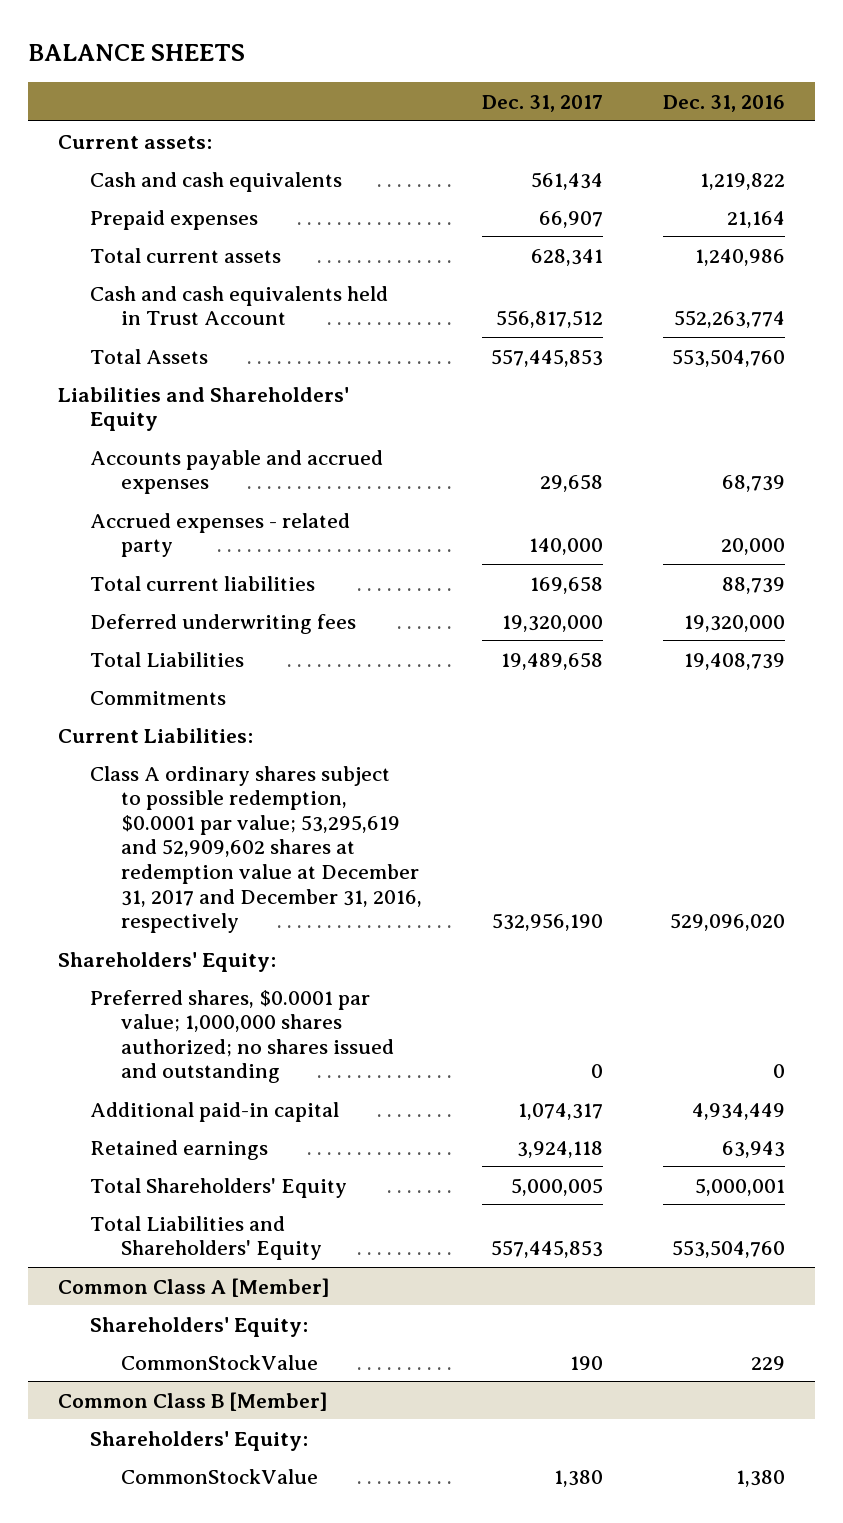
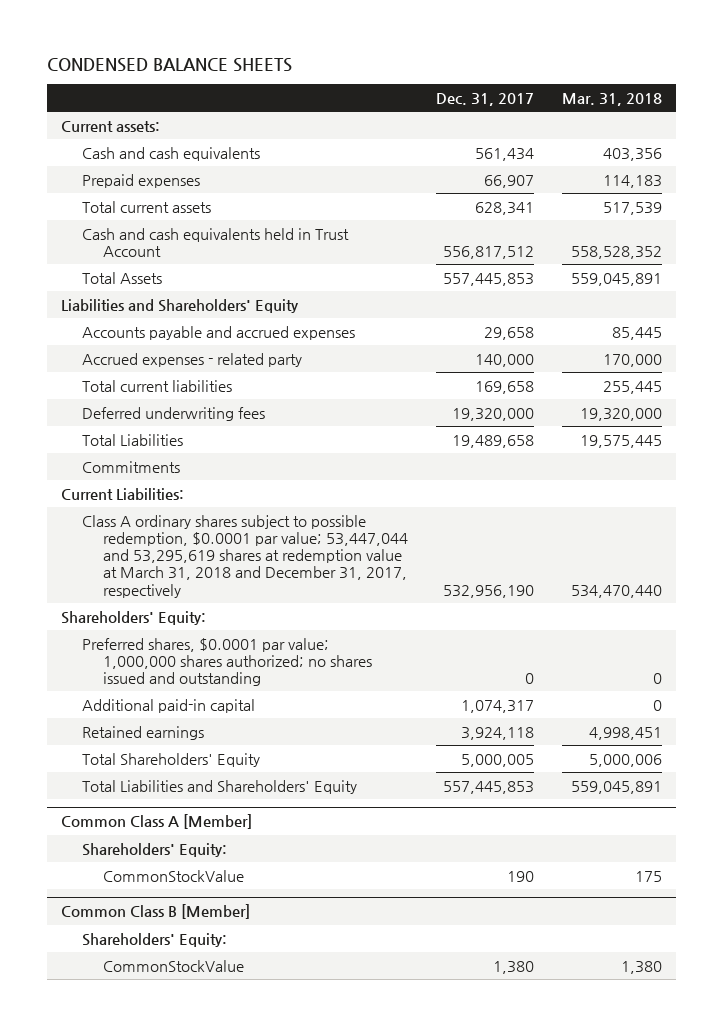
- BALANCE SHEETS
+ CONDENSED BALANCE SHEETS
- | Dec. 31, 2017 | Dec. 31, 2016
+ | Dec. 31, 2017 | Mar. 31, 2018
- Class A ordinary shares subject to possible redemption, $0.0001 par value; 53,295,619 and 52,909,602 shares at redemption value at December 31, 2017 and December 31, 2016, respectively | 532,956,190 | 529,096,020
+ Class A ordinary shares subject to possible redemption, $0.0001 par value; 53,447,044 and 53,295,619 shares at redemption value at March 31, 2018 and December 31, 2017, respectively | 532,956,190 | 534,470,440

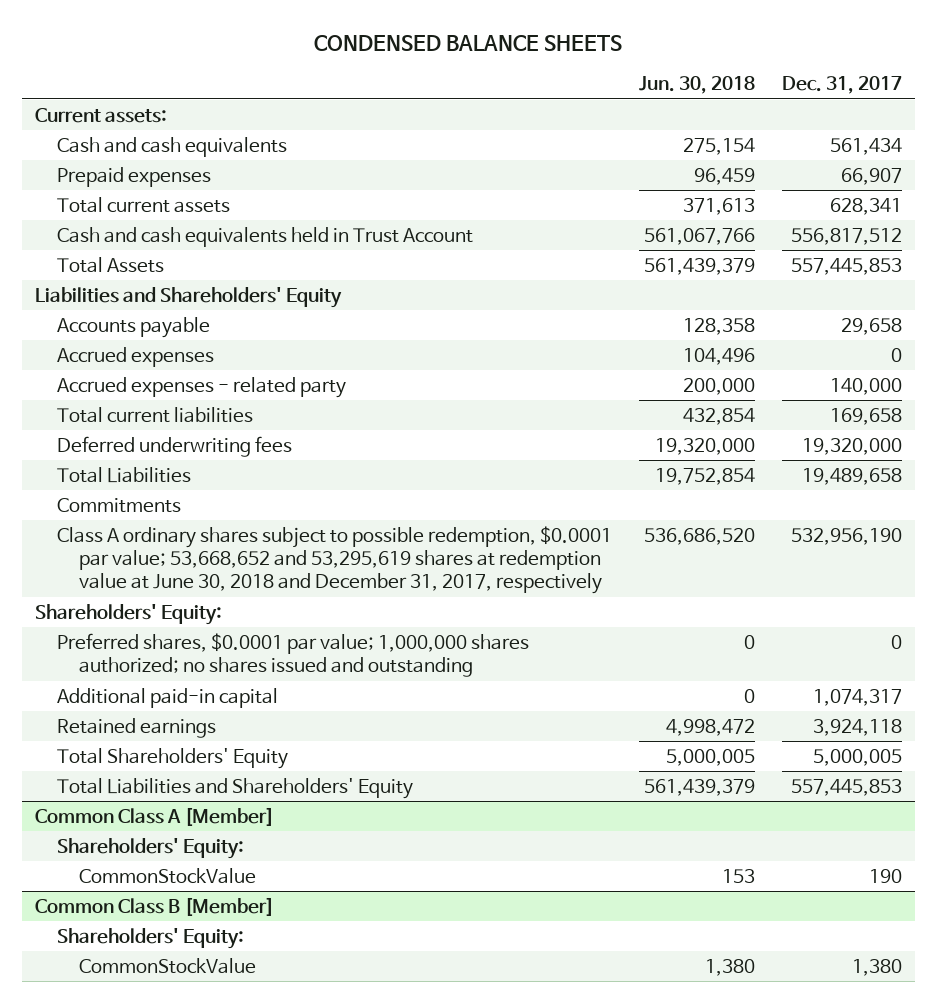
- | Dec. 31, 2017 | Mar. 31, 2018
+ | Jun. 30, 2018 | Dec. 31, 2017
- Accounts payable and accrued expenses | 29,658 | 85,445
+ Accounts payable | 128,358 | 29,658
+ Accrued expenses | 104,496 | 0
- Current Liabilities:
- Class A ordinary shares subject to possible redemption, $0.0001 par value; 53,447,044 and 53,295,619 shares at redemption value at March 31, 2018 and December 31, 2017, respectively | 532,956,190 | 534,470,440
+ Class A ordinary shares subject to possible redemption, $0.0001 par value; 53,668,652 and 53,295,619 shares at redemption value at June 30, 2018 and December 31, 2017, respectively | 536,686,520 | 532,956,190

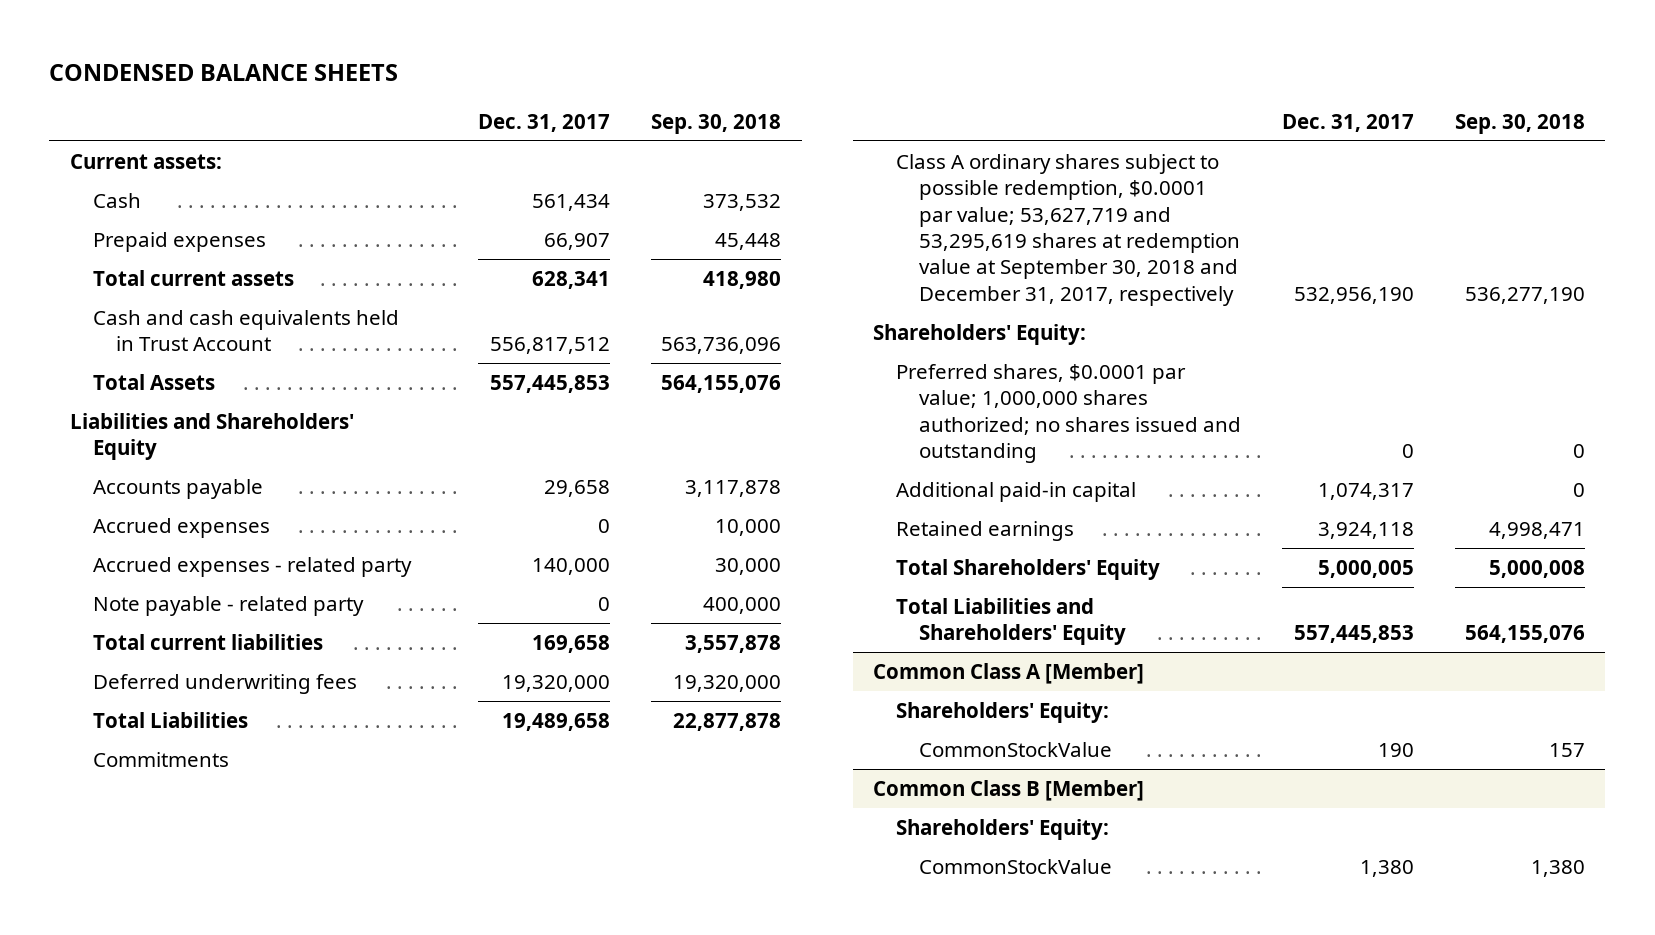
- | Jun. 30, 2018 | Dec. 31, 2017
+ | Dec. 31, 2017 | Sep. 30, 2018
- Cash and cash equivalents | 275,154 | 561,434
+ Cash | 561,434 | 373,532
+ Note payable - related party | 0 | 400,000
- Class A ordinary shares subject to possible redemption, $0.0001 par value; 53,668,652 and 53,295,619 shares at redemption value at June 30, 2018 and December 31, 2017, respectively | 536,686,520 | 532,956,190
+ Class A ordinary shares subject to possible redemption, $0.0001 par value; 53,627,719 and 53,295,619 shares at redemption value at September 30, 2018 and December 31, 2017, respectively | 532,956,190 | 536,277,190

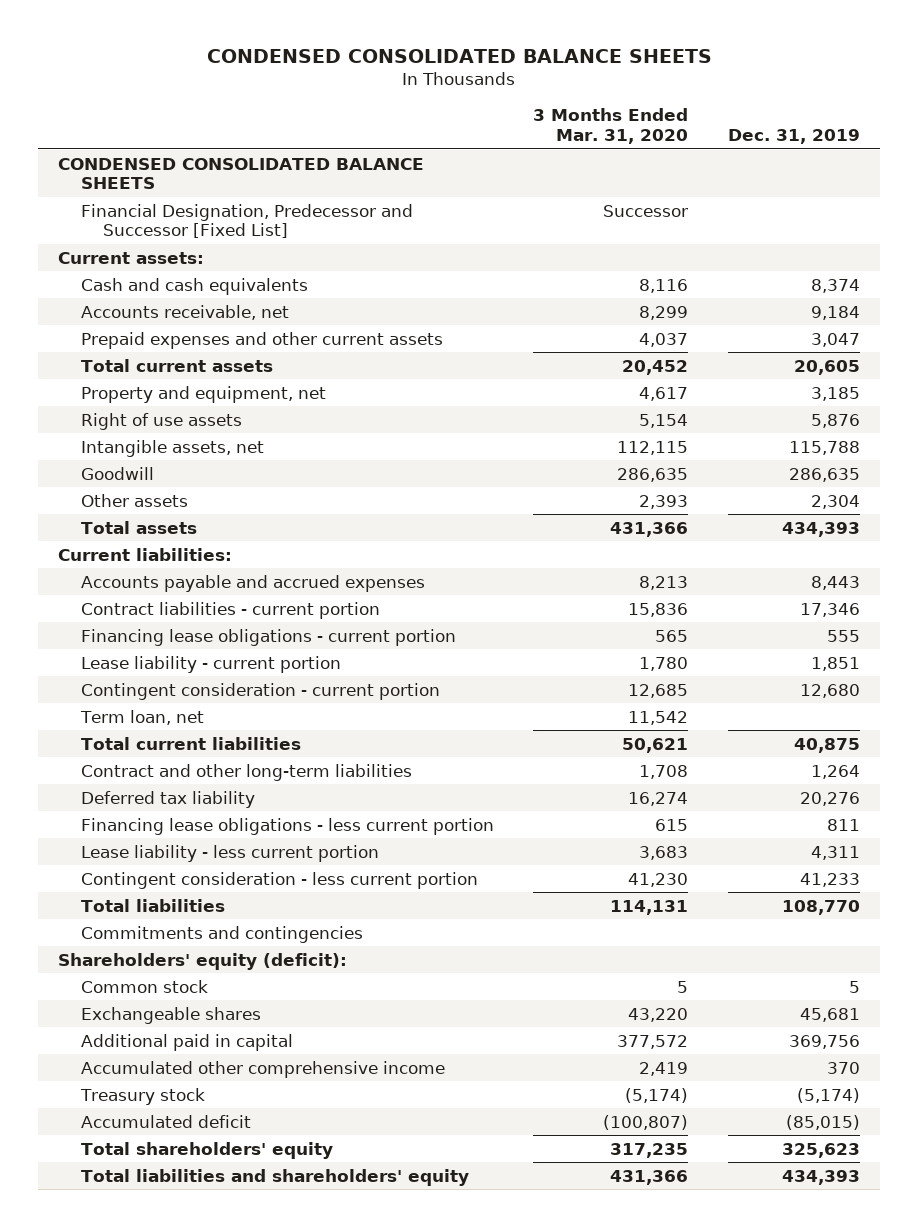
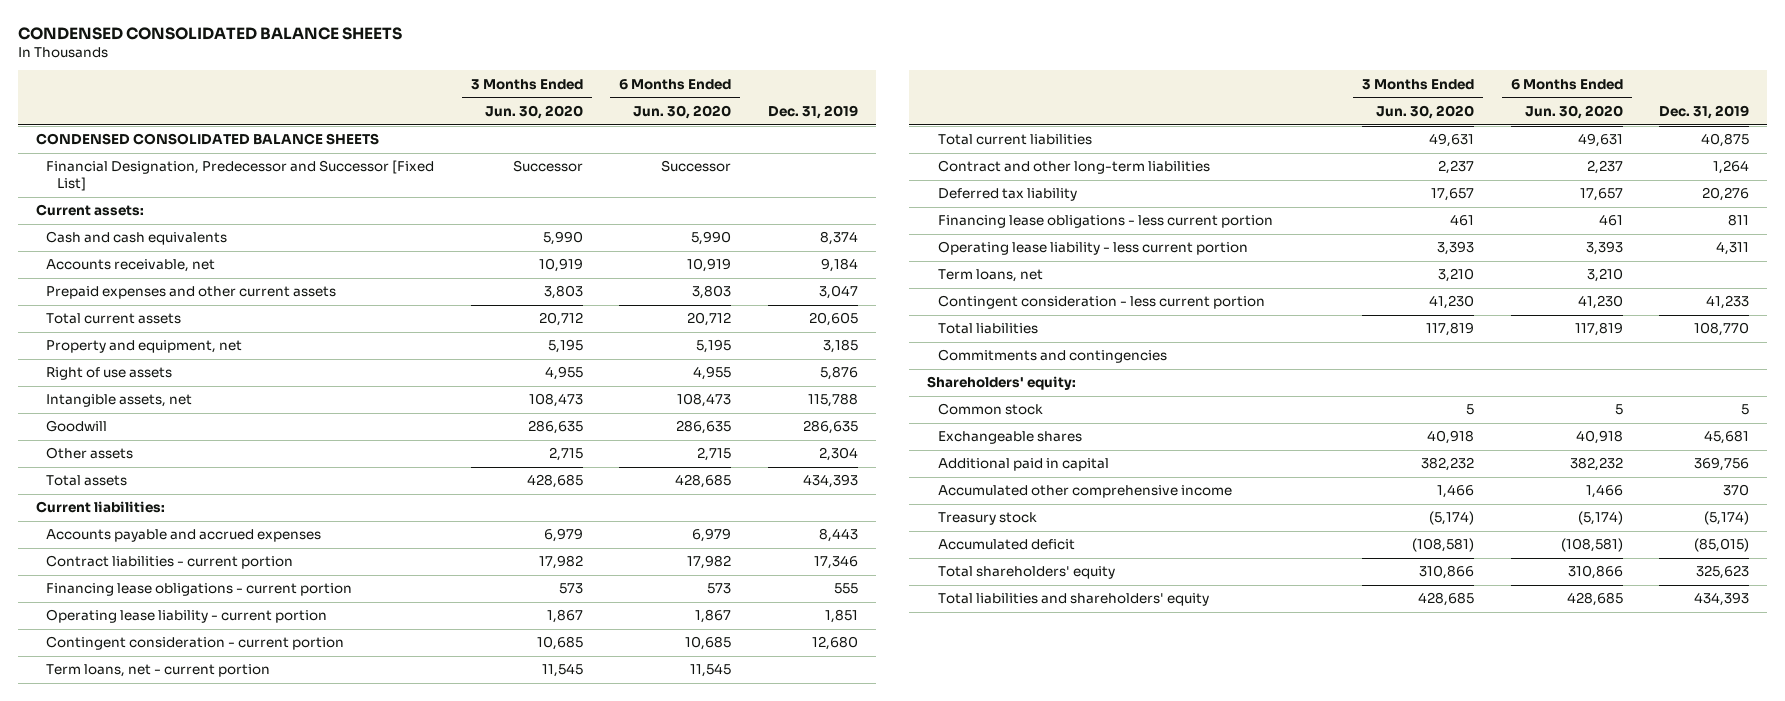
- | 3 Months Ended Mar. 31, 2020 | Dec. 31, 2019
+ | 3 Months Ended Jun. 30, 2020 | 6 Months Ended Jun. 30, 2020 | Dec. 31, 2019
- Lease liability - current portion | 1,780 | 1,851
+ Operating lease liability - current portion | 1,867 | 1,867 | 1,851
- Term loan, net | 11,542 |
+ Term loans, net - current portion | 11,545 | 11,545 |
- Lease liability - less current portion | 3,683 | 4,311
+ Operating lease liability - less current portion | 3,393 | 3,393 | 4,311
+ Term loans, net | 3,210 | 3,210 |
- Shareholders' equity (deficit):
+ Shareholders' equity:

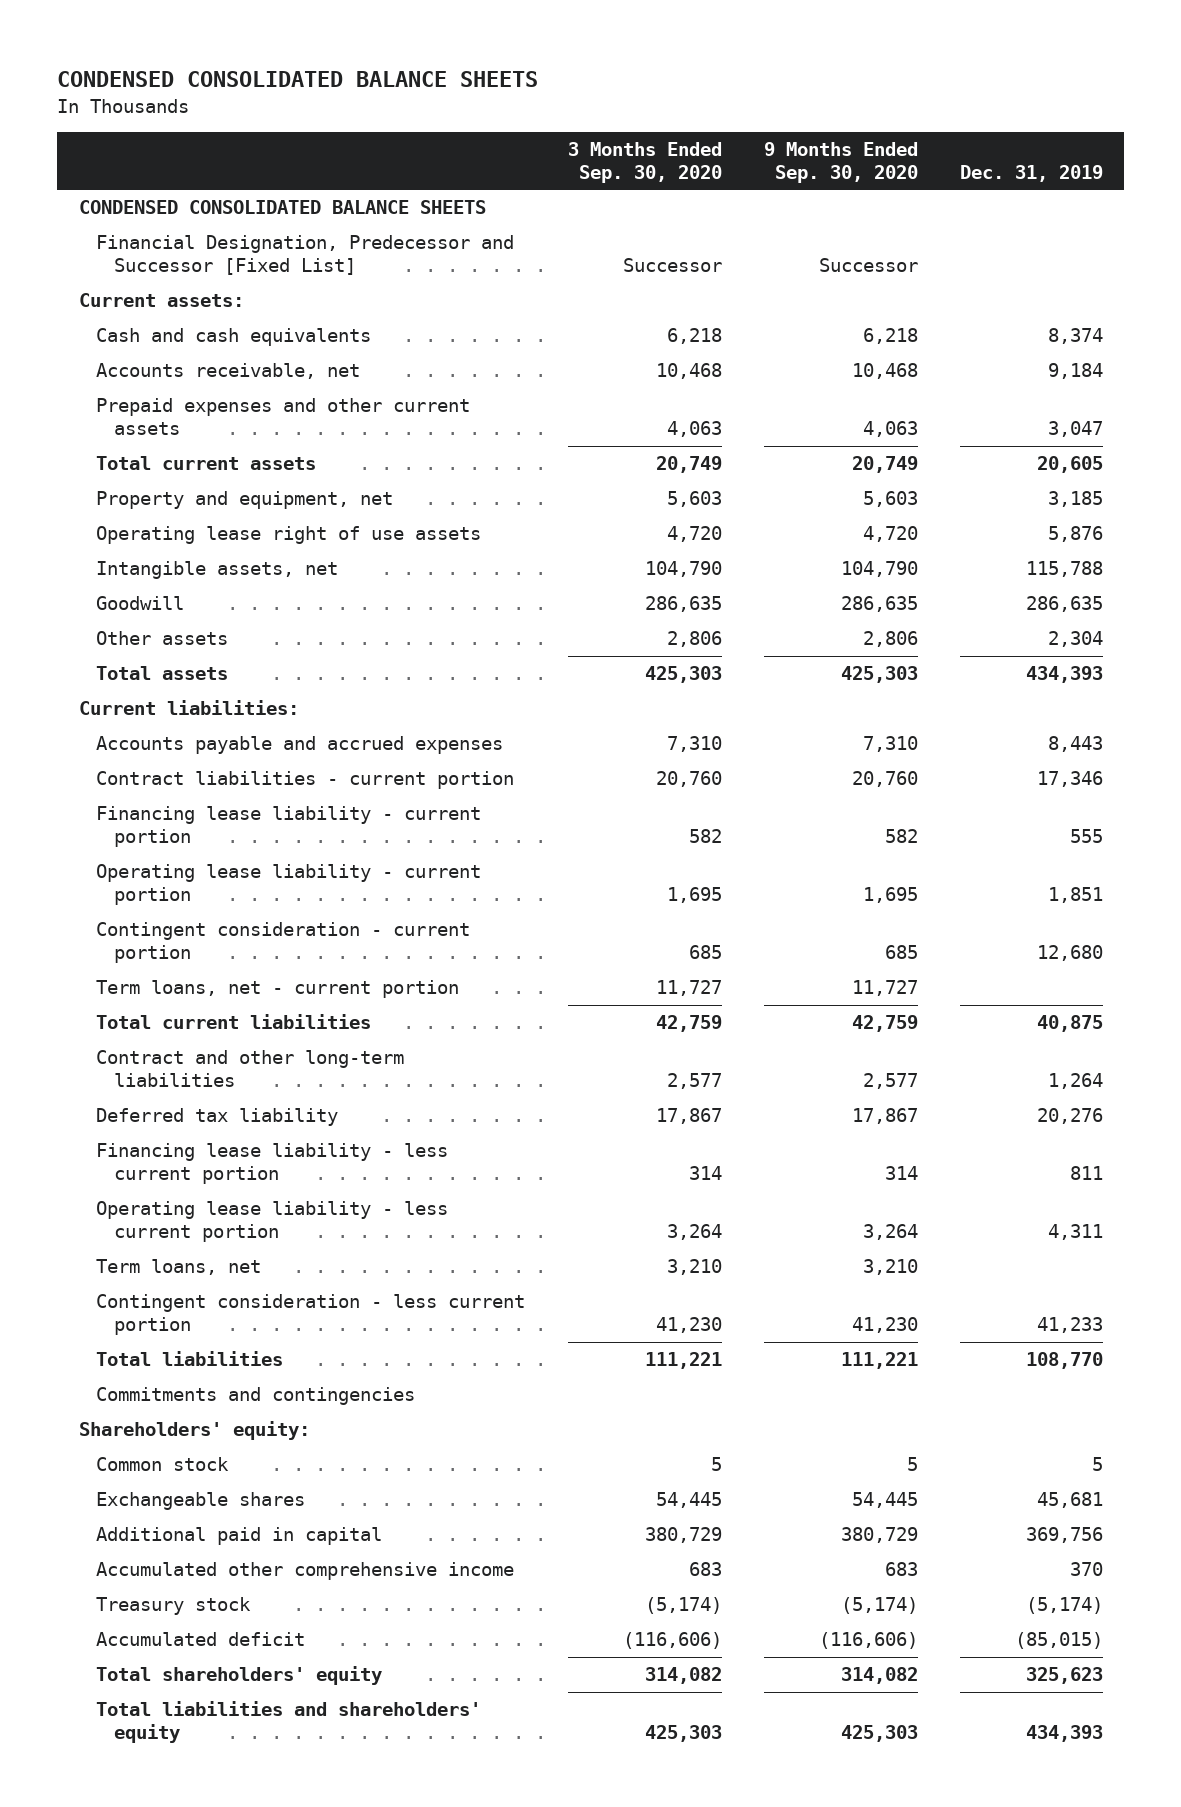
- | 3 Months Ended Jun. 30, 2020 | 6 Months Ended Jun. 30, 2020 | Dec. 31, 2019
+ | 3 Months Ended Sep. 30, 2020 | 9 Months Ended Sep. 30, 2020 | Dec. 31, 2019
- Right of use assets | 4,955 | 4,955 | 5,876
+ Operating lease right of use assets | 4,720 | 4,720 | 5,876
- Financing lease obligations - current portion | 573 | 573 | 555
+ Financing lease liability - current portion | 582 | 582 | 555
- Financing lease obligations - less current portion | 461 | 461 | 811
+ Financing lease liability - less current portion | 314 | 314 | 811

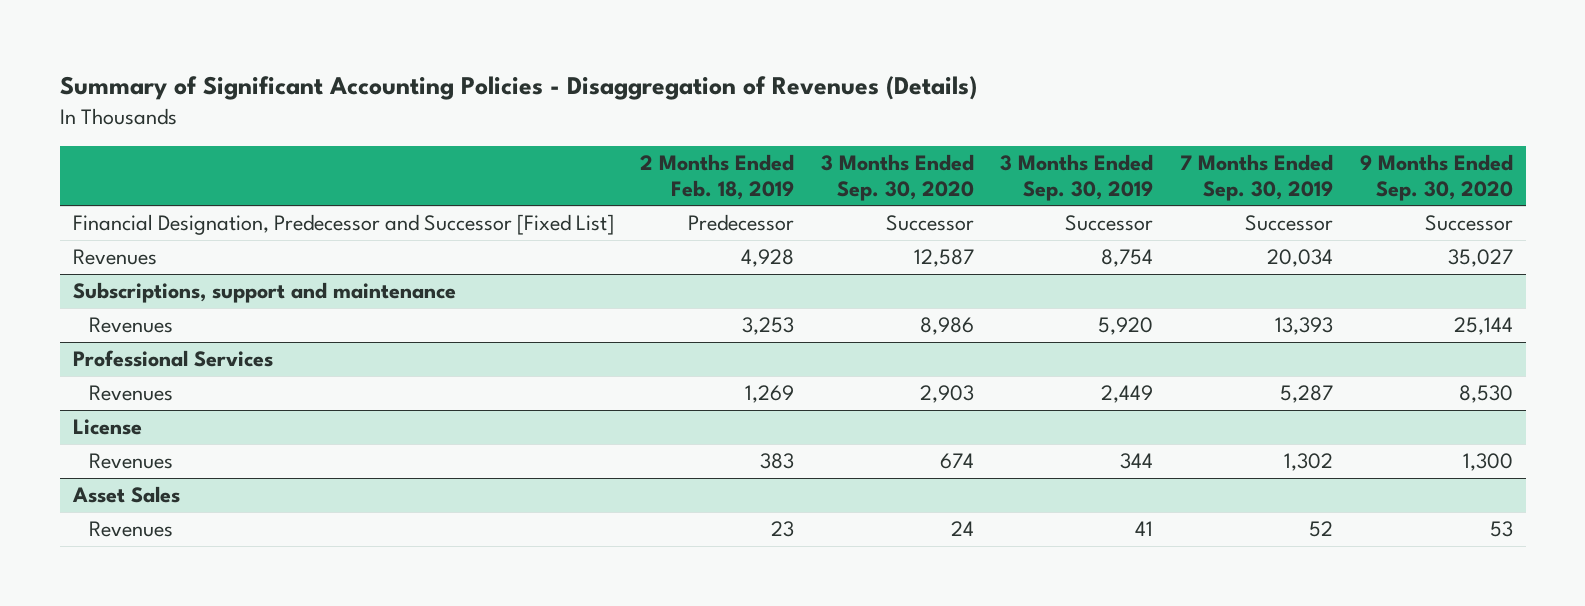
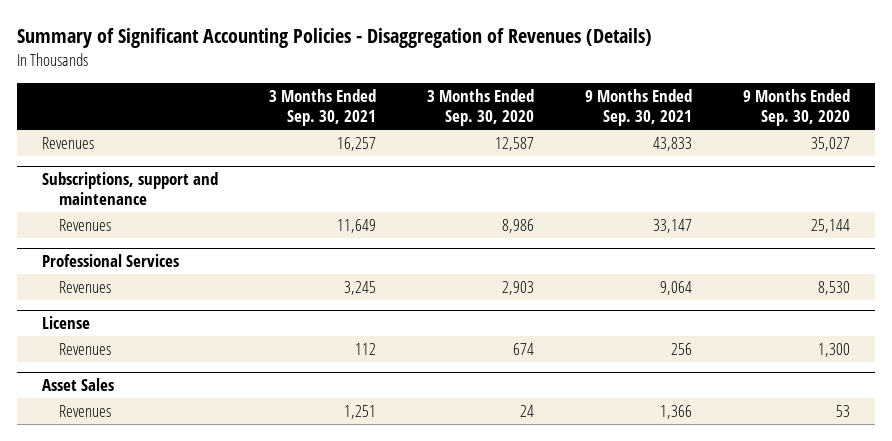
- | 2 Months Ended Feb. 18, 2019 | 3 Months Ended Sep. 30, 2020 | 3 Months Ended Sep. 30, 2019 | 7 Months Ended Sep. 30, 2019 | 9 Months Ended Sep. 30, 2020
+ | 3 Months Ended Sep. 30, 2021 | 3 Months Ended Sep. 30, 2020 | 9 Months Ended Sep. 30, 2021 | 9 Months Ended Sep. 30, 2020
- Financial Designation, Predecessor and Successor [Fixed List] | Predecessor | Successor | Successor | Successor | Successor

